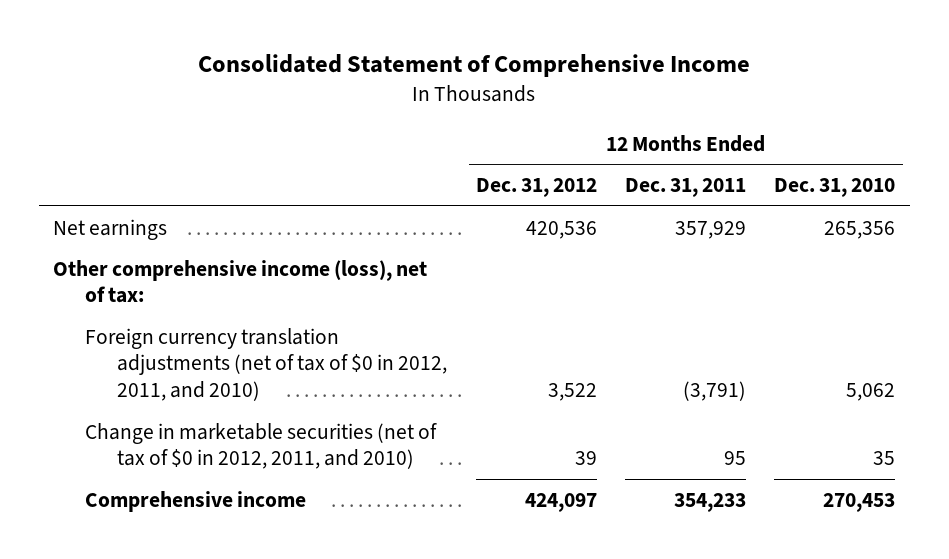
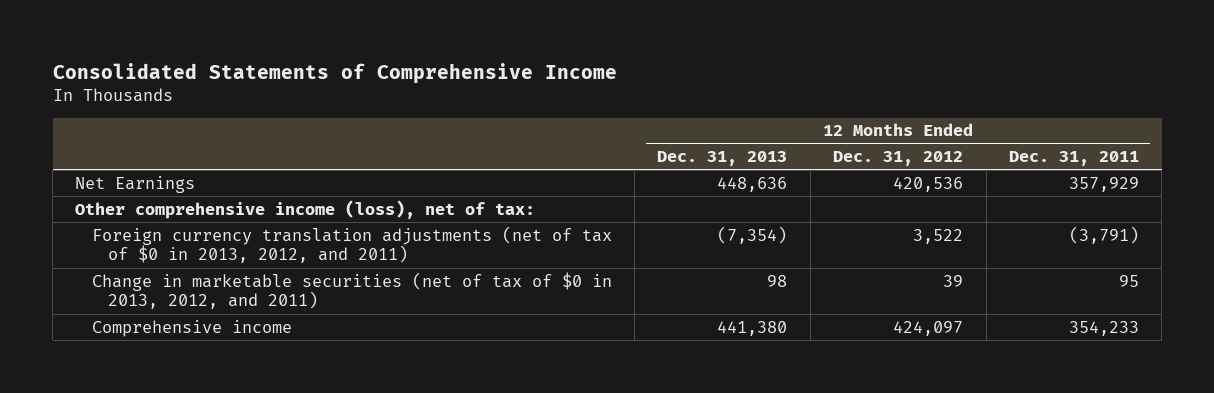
- Consolidated Statement of Comprehensive Income
+ Consolidated Statements of Comprehensive Income
- | 12 Months Ended Dec. 31, 2012 | 12 Months Ended Dec. 31, 2011 | 12 Months Ended Dec. 31, 2010
+ | 12 Months Ended Dec. 31, 2013 | 12 Months Ended Dec. 31, 2012 | 12 Months Ended Dec. 31, 2011
- Net earnings | 420,536 | 357,929 | 265,356
+ Net Earnings | 448,636 | 420,536 | 357,929
- Foreign currency translation adjustments (net of tax of $0 in 2012, 2011, and 2010) | 3,522 | (3,791) | 5,062
- Change in marketable securities (net of tax of $0 in 2012, 2011, and 2010) | 39 | 95 | 35
+ Foreign currency translation adjustments (net of tax of $0 in 2013, 2012, and 2011) | (7,354) | 3,522 | (3,791)
+ Change in marketable securities (net of tax of $0 in 2013, 2012, and 2011) | 98 | 39 | 95

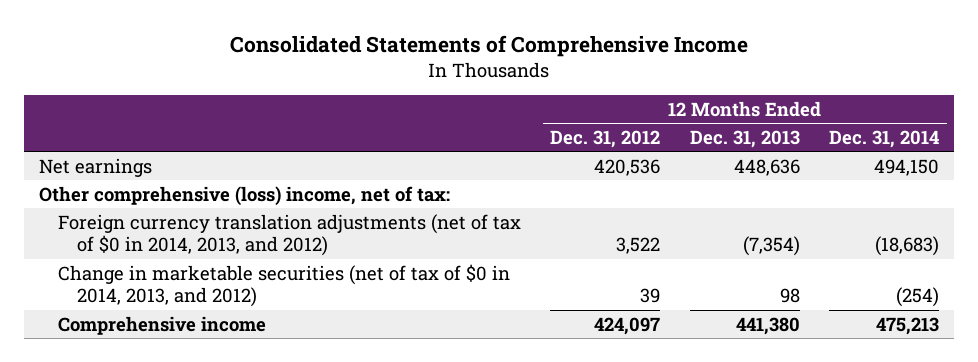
- | 12 Months Ended Dec. 31, 2013 | 12 Months Ended Dec. 31, 2012 | 12 Months Ended Dec. 31, 2011
+ | 12 Months Ended Dec. 31, 2012 | 12 Months Ended Dec. 31, 2013 | 12 Months Ended Dec. 31, 2014
- Net Earnings | 448,636 | 420,536 | 357,929
- Other comprehensive income (loss), net of tax:
- Foreign currency translation adjustments (net of tax of $0 in 2013, 2012, and 2011) | (7,354) | 3,522 | (3,791)
- Change in marketable securities (net of tax of $0 in 2013, 2012, and 2011) | 98 | 39 | 95
+ Net earnings | 420,536 | 448,636 | 494,150
+ Other comprehensive (loss) income, net of tax:
+ Foreign currency translation adjustments (net of tax of $0 in 2014, 2013, and 2012) | 3,522 | (7,354) | (18,683)
+ Change in marketable securities (net of tax of $0 in 2014, 2013, and 2012) | 39 | 98 | (254)

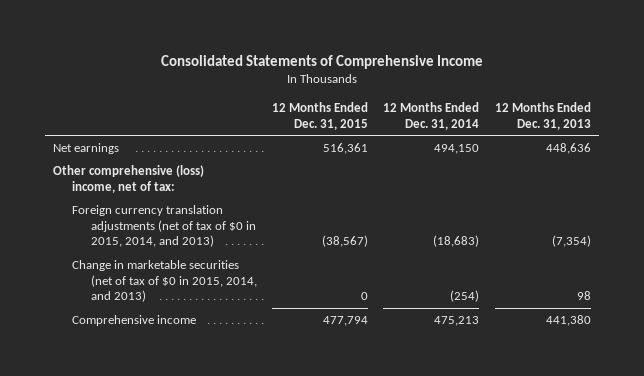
- | 12 Months Ended Dec. 31, 2012 | 12 Months Ended Dec. 31, 2013 | 12 Months Ended Dec. 31, 2014
+ | 12 Months Ended Dec. 31, 2015 | 12 Months Ended Dec. 31, 2014 | 12 Months Ended Dec. 31, 2013
- Foreign currency translation adjustments (net of tax of $0 in 2014, 2013, and 2012) | 3,522 | (7,354) | (18,683)
- Change in marketable securities (net of tax of $0 in 2014, 2013, and 2012) | 39 | 98 | (254)
+ Foreign currency translation adjustments (net of tax of $0 in 2015, 2014, and 2013) | (38,567) | (18,683) | (7,354)
+ Change in marketable securities (net of tax of $0 in 2015, 2014, and 2013) | 0 | (254) | 98

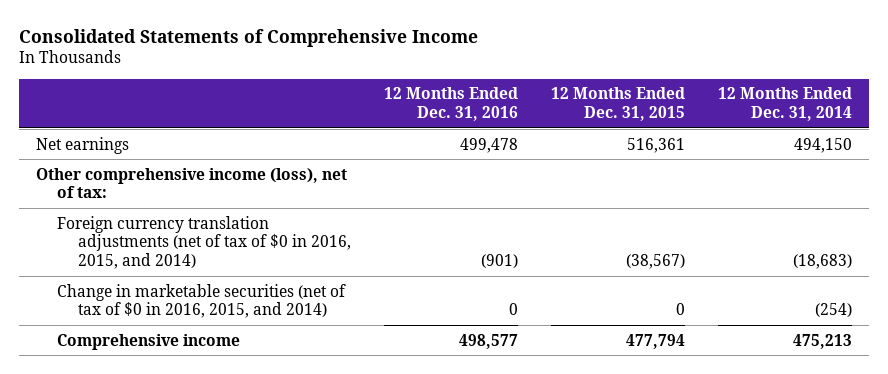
- | 12 Months Ended Dec. 31, 2015 | 12 Months Ended Dec. 31, 2014 | 12 Months Ended Dec. 31, 2013
+ | 12 Months Ended Dec. 31, 2016 | 12 Months Ended Dec. 31, 2015 | 12 Months Ended Dec. 31, 2014
- Other comprehensive (loss) income, net of tax:
- Foreign currency translation adjustments (net of tax of $0 in 2015, 2014, and 2013) | (38,567) | (18,683) | (7,354)
- Change in marketable securities (net of tax of $0 in 2015, 2014, and 2013) | 0 | (254) | 98
+ Other comprehensive income (loss), net of tax:
+ Foreign currency translation adjustments (net of tax of $0 in 2016, 2015, and 2014) | (901) | (38,567) | (18,683)
+ Change in marketable securities (net of tax of $0 in 2016, 2015, and 2014) | 0 | 0 | (254)

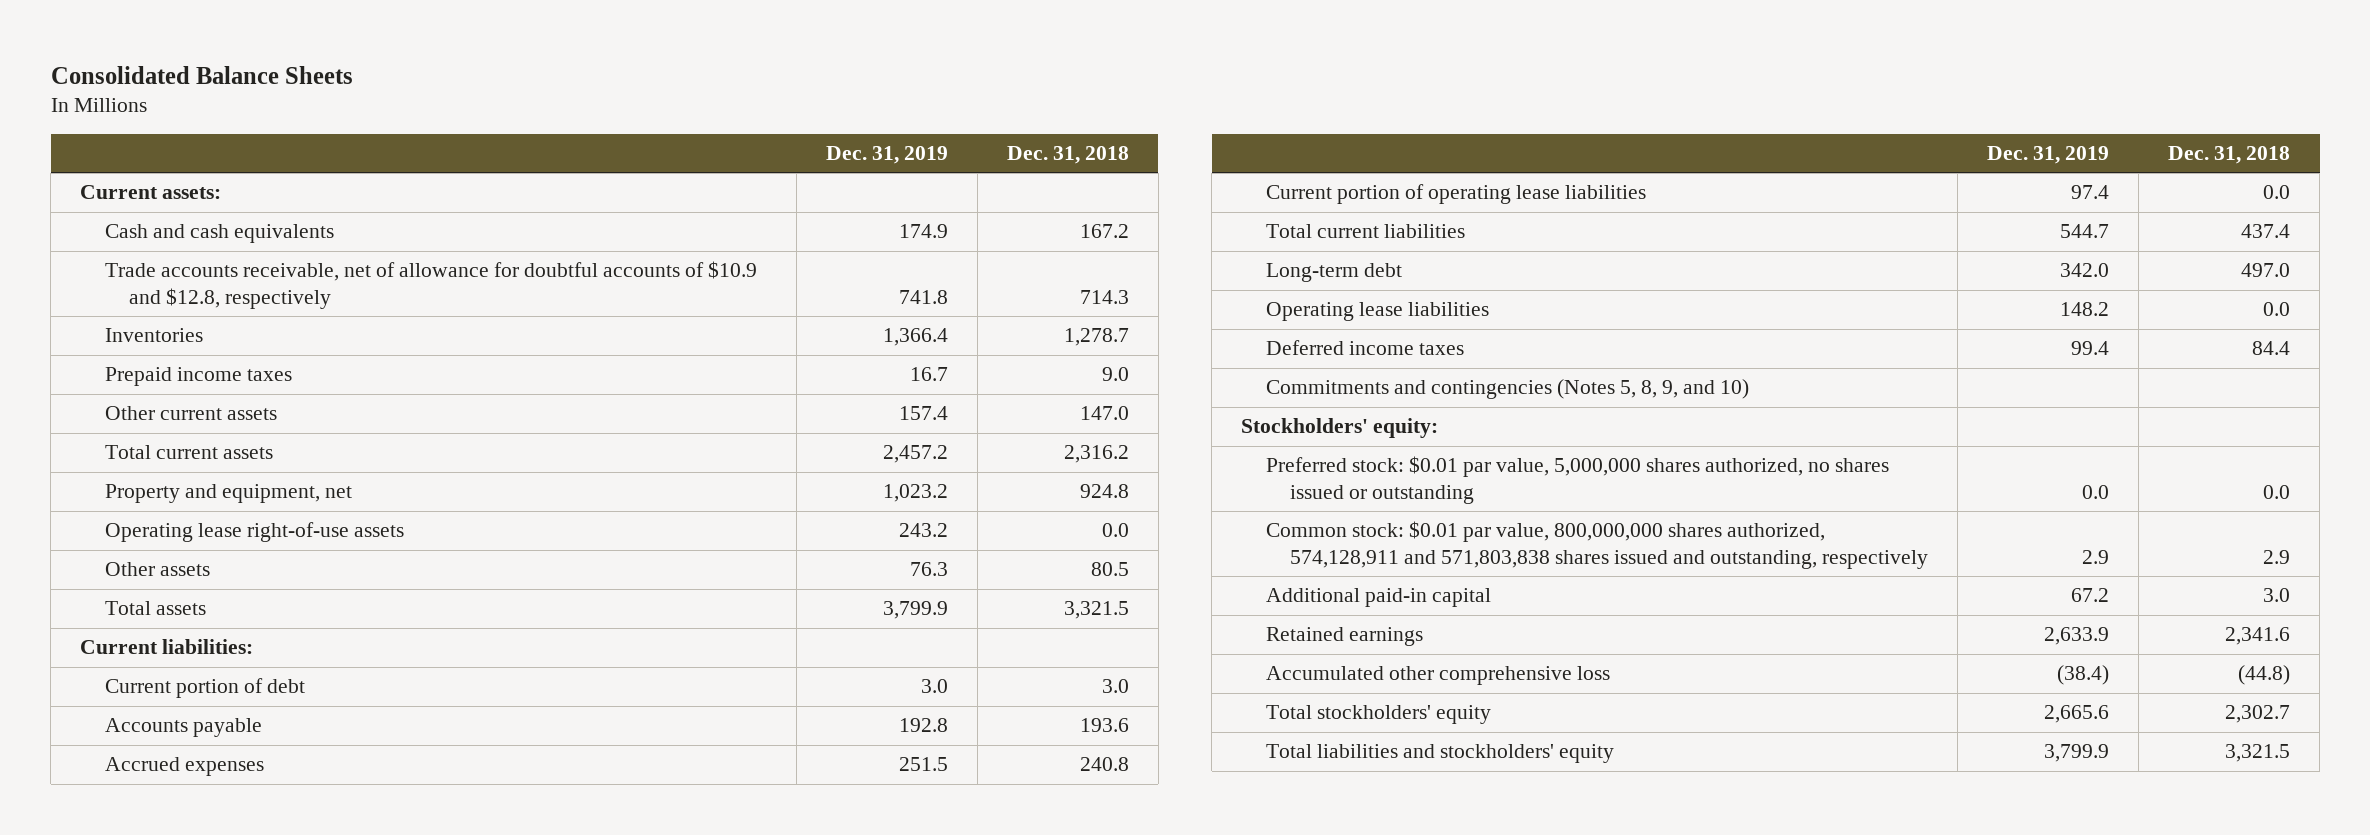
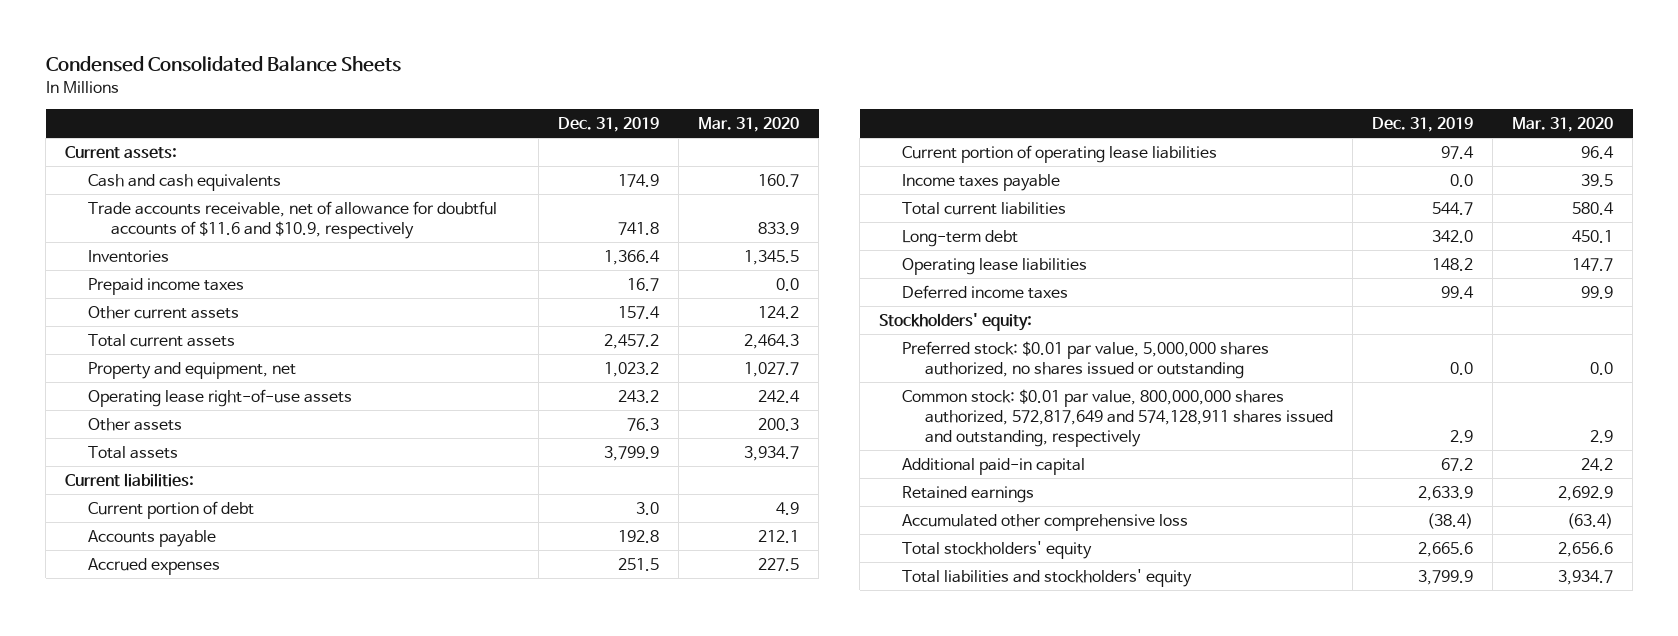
- Consolidated Balance Sheets
+ Condensed Consolidated Balance Sheets
- | Dec. 31, 2019 | Dec. 31, 2018
+ | Dec. 31, 2019 | Mar. 31, 2020
- Trade accounts receivable, net of allowance for doubtful accounts of $10.9 and $12.8, respectively | 741.8 | 714.3
+ Trade accounts receivable, net of allowance for doubtful accounts of $11.6 and $10.9, respectively | 741.8 | 833.9
+ Income taxes payable | 0.0 | 39.5
- Commitments and contingencies (Notes 5, 8, 9, and 10)
- Common stock: $0.01 par value, 800,000,000 shares authorized, 574,128,911 and 571,803,838 shares issued and outstanding, respectively | 2.9 | 2.9
+ Common stock: $0.01 par value, 800,000,000 shares authorized, 572,817,649 and 574,128,911 shares issued and outstanding, respectively | 2.9 | 2.9

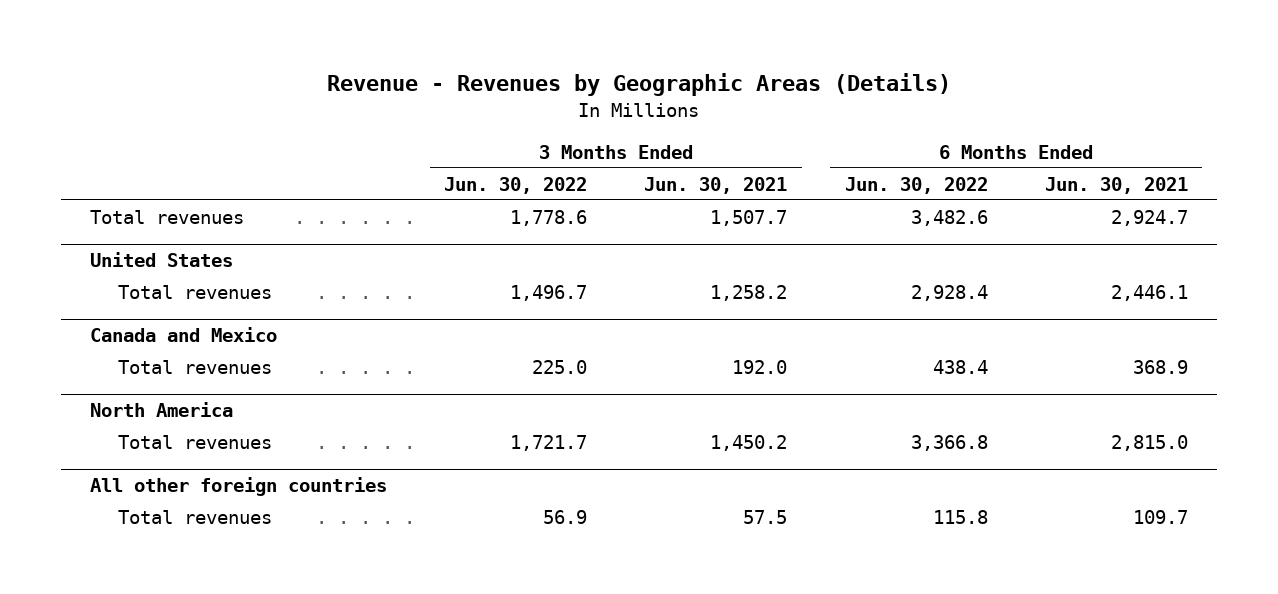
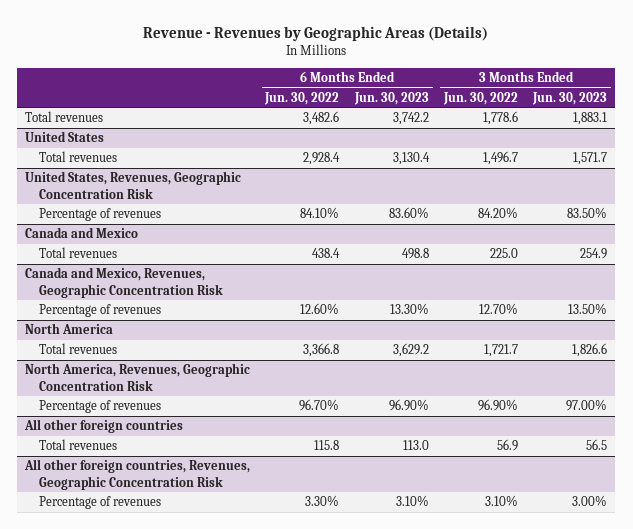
- | 3 Months Ended Jun. 30, 2022 | 3 Months Ended Jun. 30, 2021 | 6 Months Ended Jun. 30, 2022 | 6 Months Ended Jun. 30, 2021
+ | 6 Months Ended Jun. 30, 2022 | 6 Months Ended Jun. 30, 2023 | 3 Months Ended Jun. 30, 2022 | 3 Months Ended Jun. 30, 2023
+ United States, Revenues, Geographic Concentration Risk
+ Percentage of revenues | 84.10% | 83.60% | 84.20% | 83.50%
+ Canada and Mexico, Revenues, Geographic Concentration Risk
+ Percentage of revenues | 12.60% | 13.30% | 12.70% | 13.50%
+ North America, Revenues, Geographic Concentration Risk
+ Percentage of revenues | 96.70% | 96.90% | 96.90% | 97.00%
+ All other foreign countries, Revenues, Geographic Concentration Risk
+ Percentage of revenues | 3.30% | 3.10% | 3.10% | 3.00%

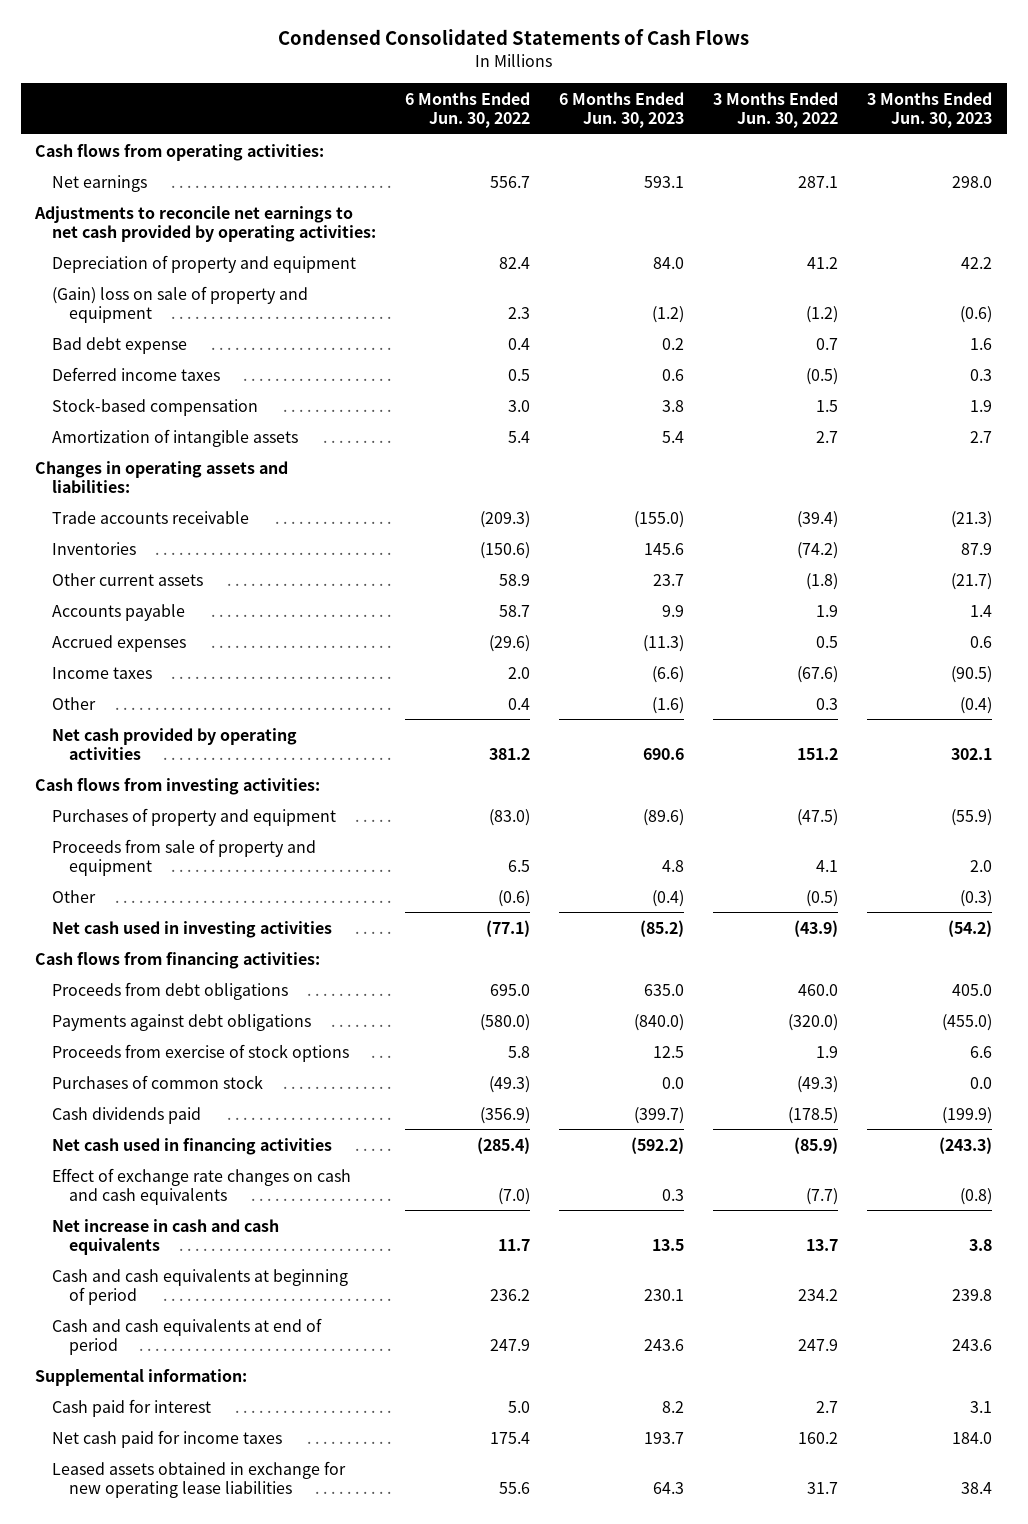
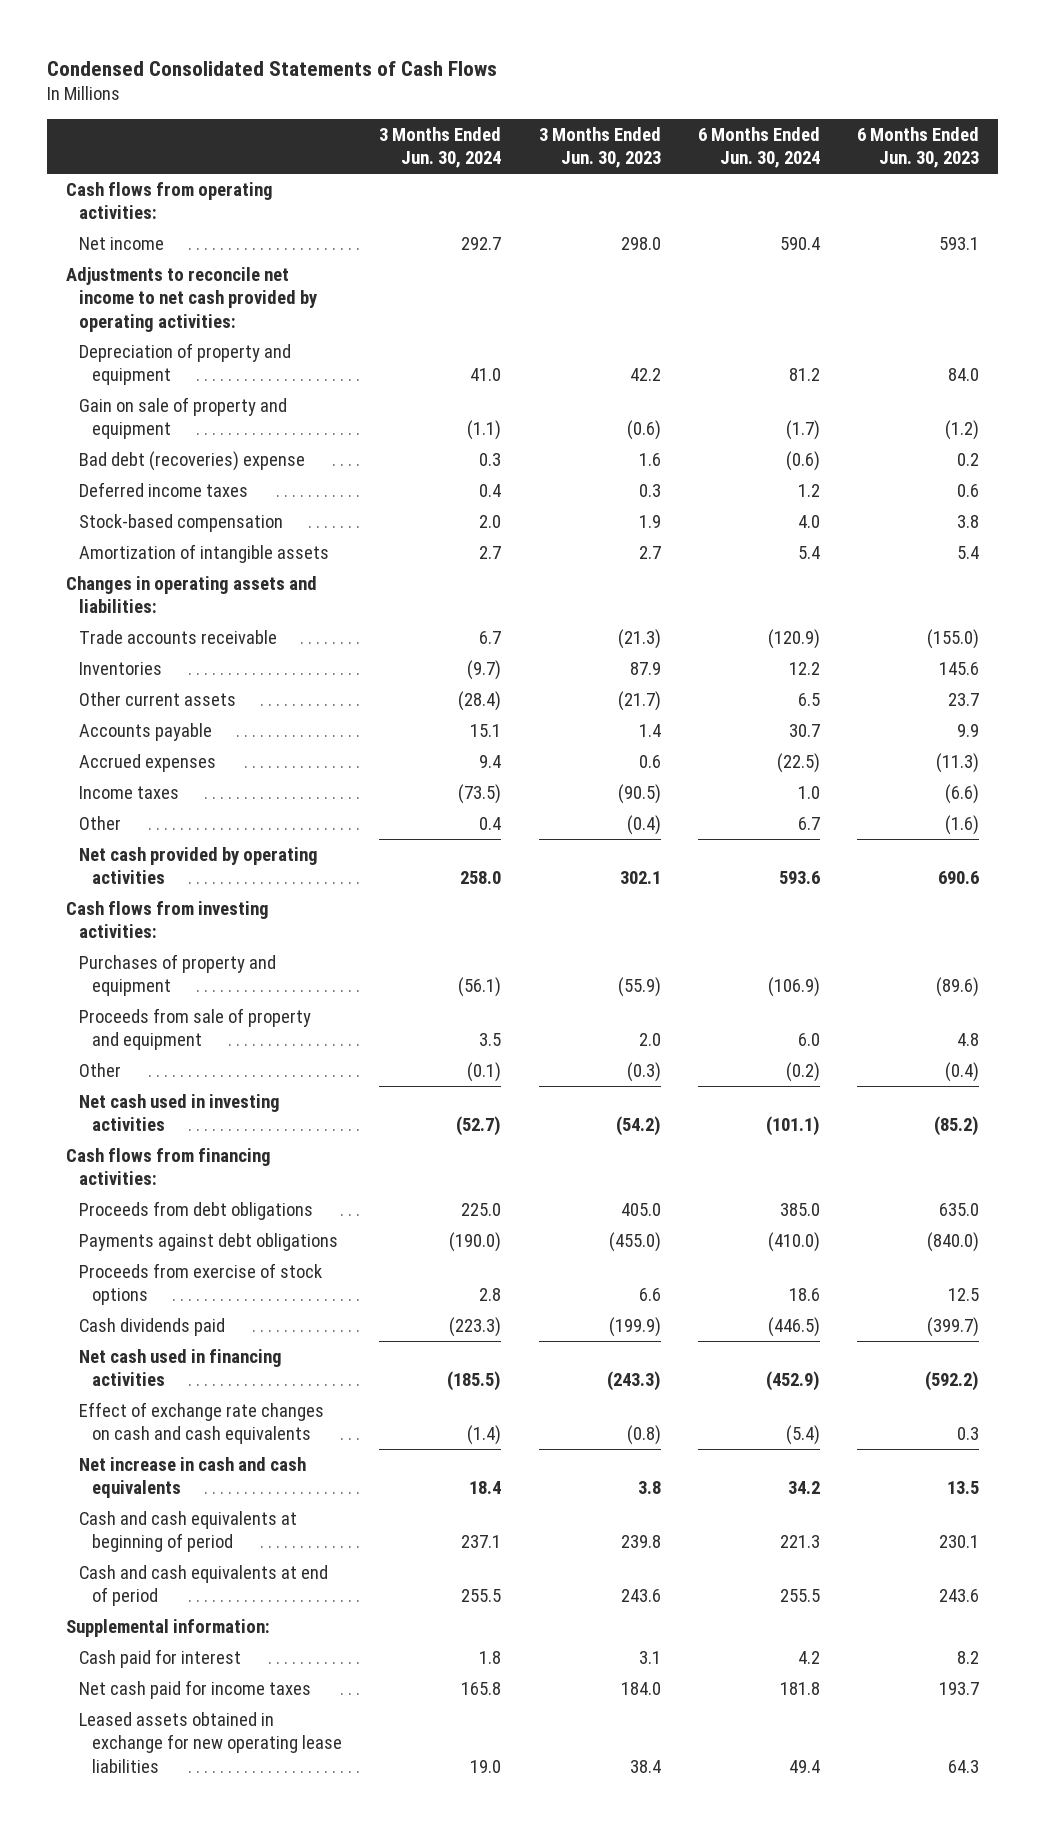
- | 6 Months Ended Jun. 30, 2022 | 6 Months Ended Jun. 30, 2023 | 3 Months Ended Jun. 30, 2022 | 3 Months Ended Jun. 30, 2023
+ | 3 Months Ended Jun. 30, 2024 | 3 Months Ended Jun. 30, 2023 | 6 Months Ended Jun. 30, 2024 | 6 Months Ended Jun. 30, 2023
- Net earnings | 556.7 | 593.1 | 287.1 | 298.0
- Adjustments to reconcile net earnings to net cash provided by operating activities:
+ Net income | 292.7 | 298.0 | 590.4 | 593.1
+ Adjustments to reconcile net income to net cash provided by operating activities:
- (Gain) loss on sale of property and equipment | 2.3 | (1.2) | (1.2) | (0.6)
- Bad debt expense | 0.4 | 0.2 | 0.7 | 1.6
+ Gain on sale of property and equipment | (1.1) | (0.6) | (1.7) | (1.2)
+ Bad debt (recoveries) expense | 0.3 | 1.6 | (0.6) | 0.2
- Purchases of common stock | (49.3) | 0.0 | (49.3) | 0.0

